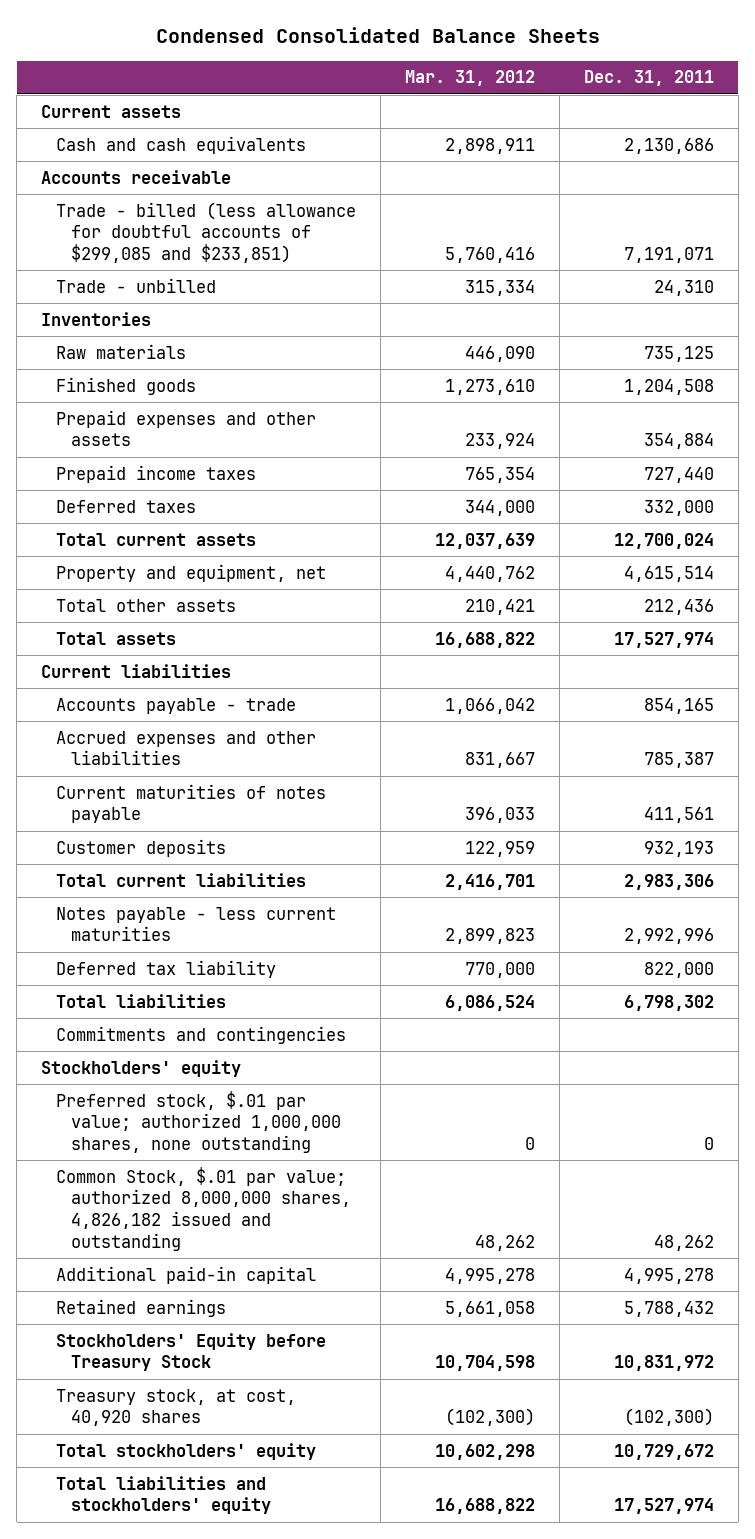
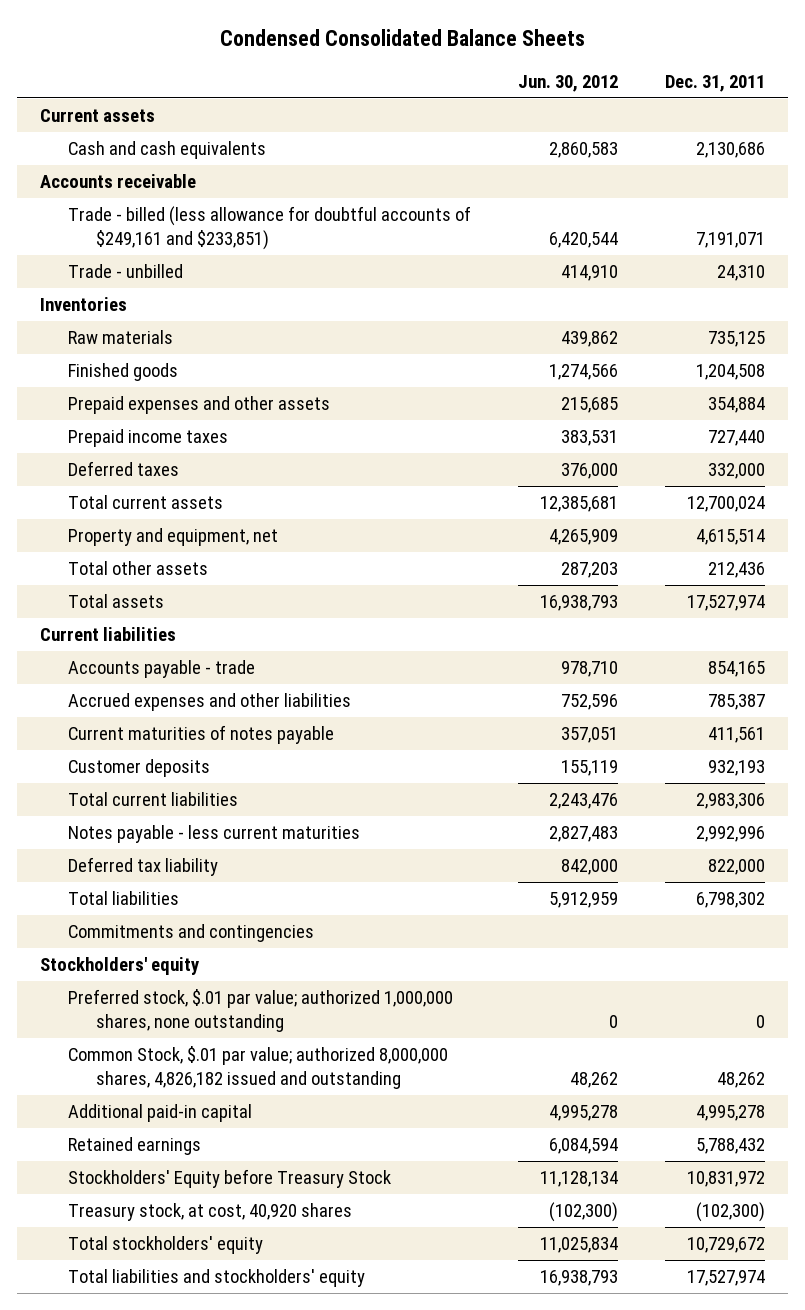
- | Mar. 31, 2012 | Dec. 31, 2011
+ | Jun. 30, 2012 | Dec. 31, 2011
- Trade - billed (less allowance for doubtful accounts of $299,085 and $233,851) | 5,760,416 | 7,191,071
+ Trade - billed (less allowance for doubtful accounts of $249,161 and $233,851) | 6,420,544 | 7,191,071

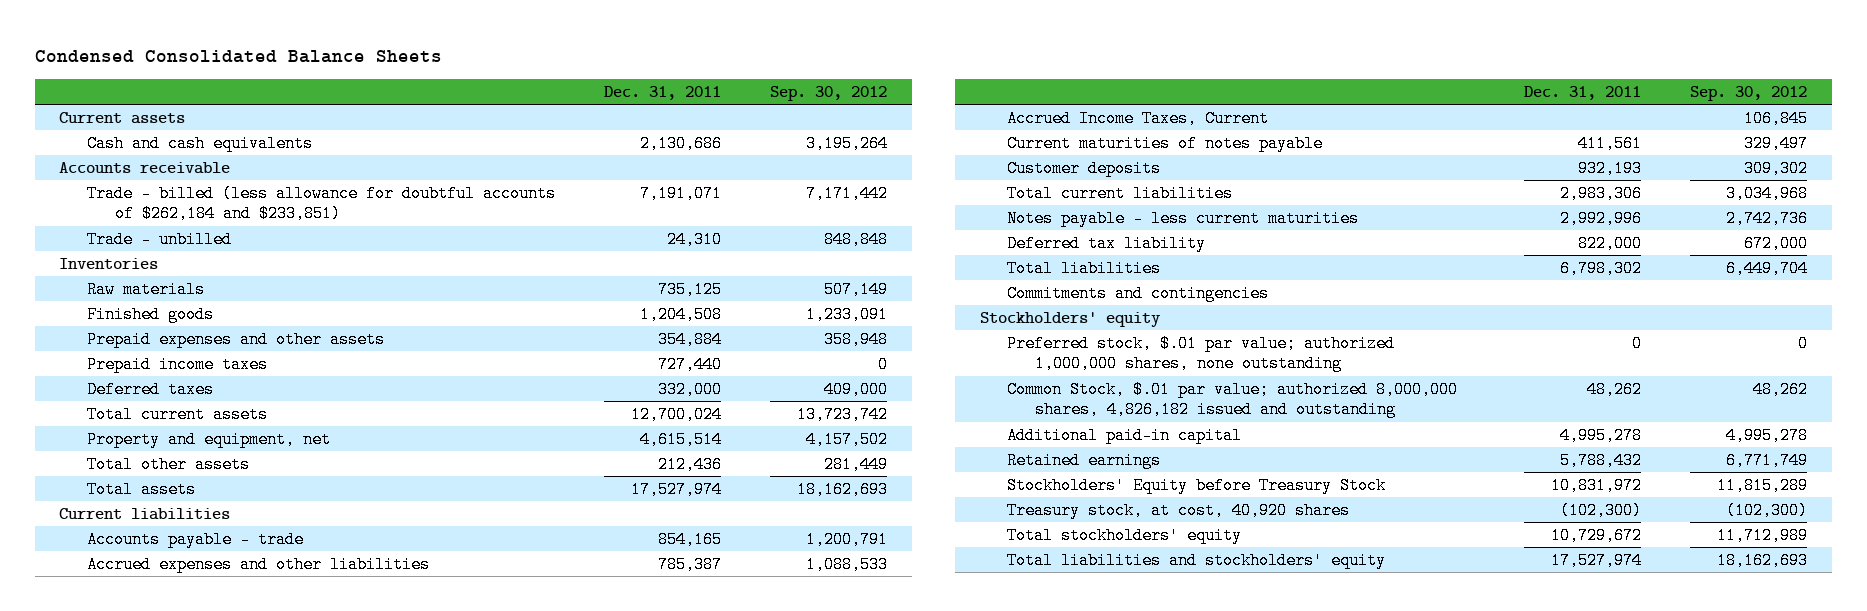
- | Jun. 30, 2012 | Dec. 31, 2011
+ | Dec. 31, 2011 | Sep. 30, 2012
- Trade - billed (less allowance for doubtful accounts of $249,161 and $233,851) | 6,420,544 | 7,191,071
+ Trade - billed (less allowance for doubtful accounts of $262,184 and $233,851) | 7,191,071 | 7,171,442
+ Accrued Income Taxes, Current | | 106,845

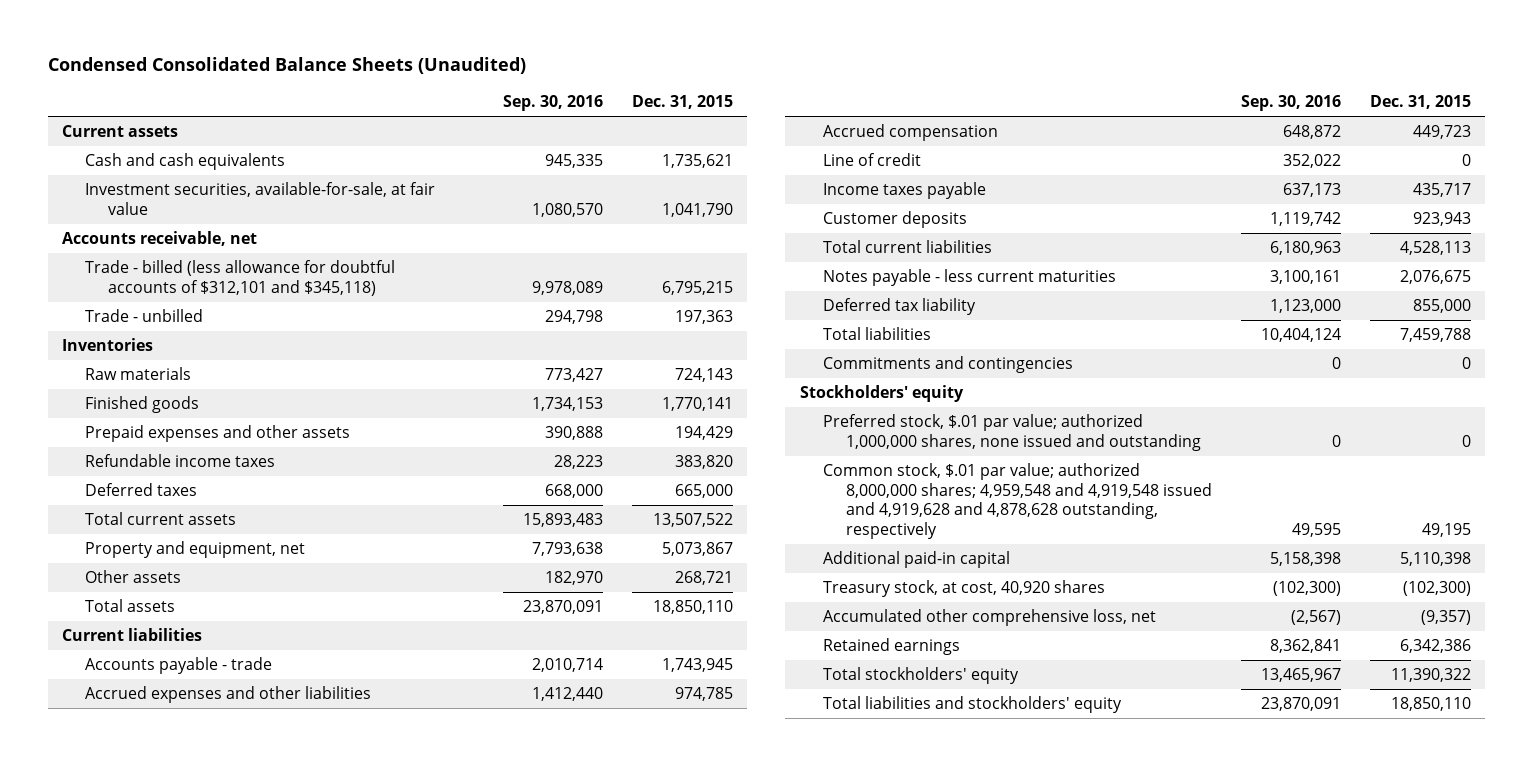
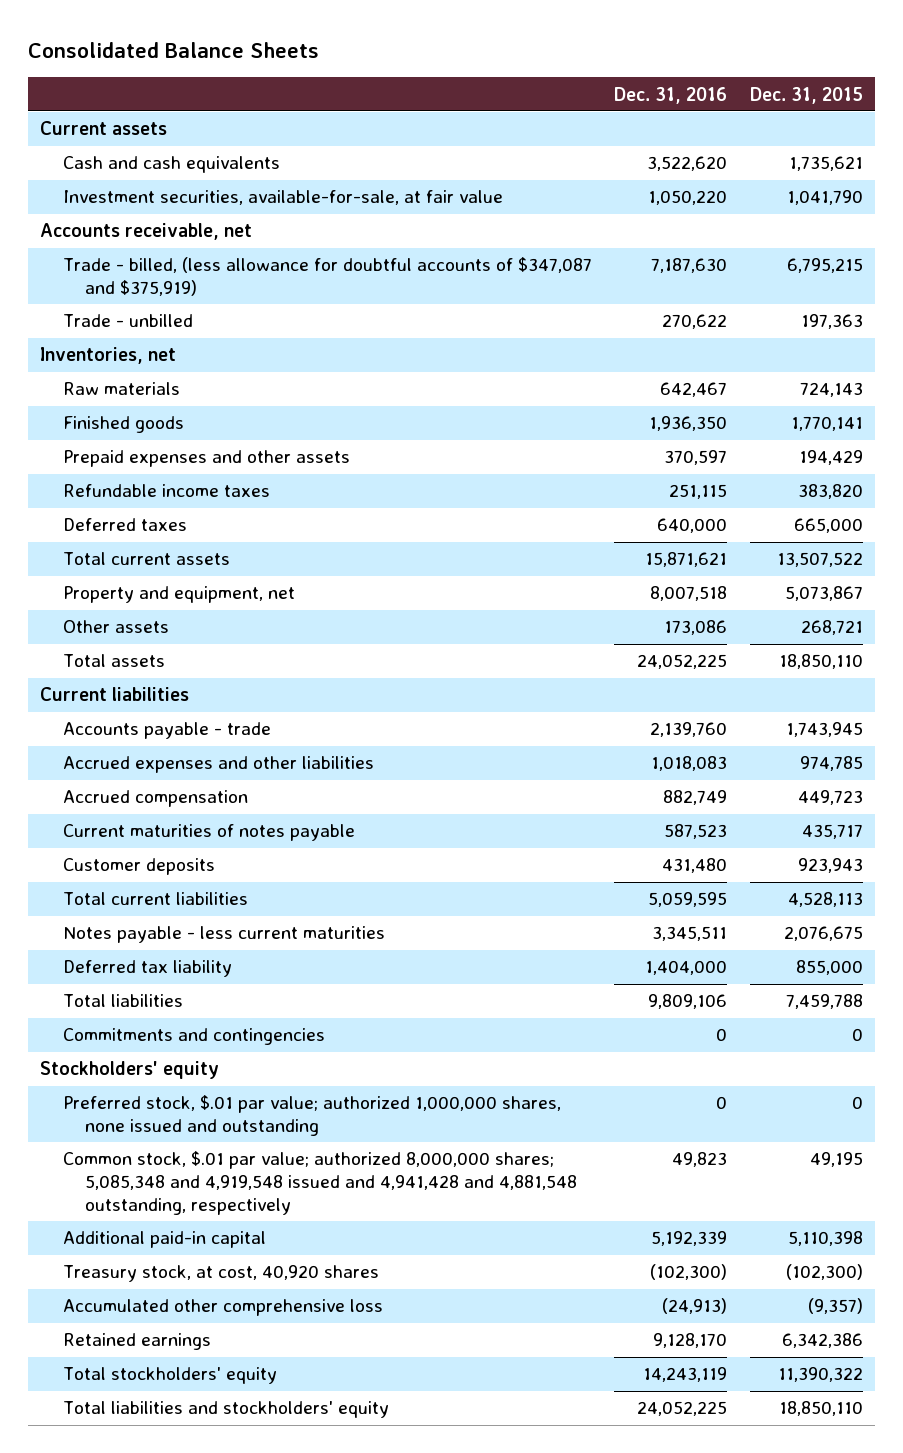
- Condensed Consolidated Balance Sheets (Unaudited)
+ Consolidated Balance Sheets
- | Sep. 30, 2016 | Dec. 31, 2015
+ | Dec. 31, 2016 | Dec. 31, 2015
- Trade - billed (less allowance for doubtful accounts of $312,101 and $345,118) | 9,978,089 | 6,795,215
+ Trade - billed, (less allowance for doubtful accounts of $347,087 and $375,919) | 7,187,630 | 6,795,215
- Inventories
+ Inventories, net
- Line of credit | 352,022 | 0
- Income taxes payable | 637,173 | 435,717
+ Current maturities of notes payable | 587,523 | 435,717
- Common stock, $.01 par value; authorized 8,000,000 shares; 4,959,548 and 4,919,548 issued and 4,919,628 and 4,878,628 outstanding, respectively | 49,595 | 49,195
+ Common stock, $.01 par value; authorized 8,000,000 shares; 5,085,348 and 4,919,548 issued and 4,941,428 and 4,881,548 outstanding, respectively | 49,823 | 49,195
- Accumulated other comprehensive loss, net | (2,567) | (9,357)
+ Accumulated other comprehensive loss | (24,913) | (9,357)

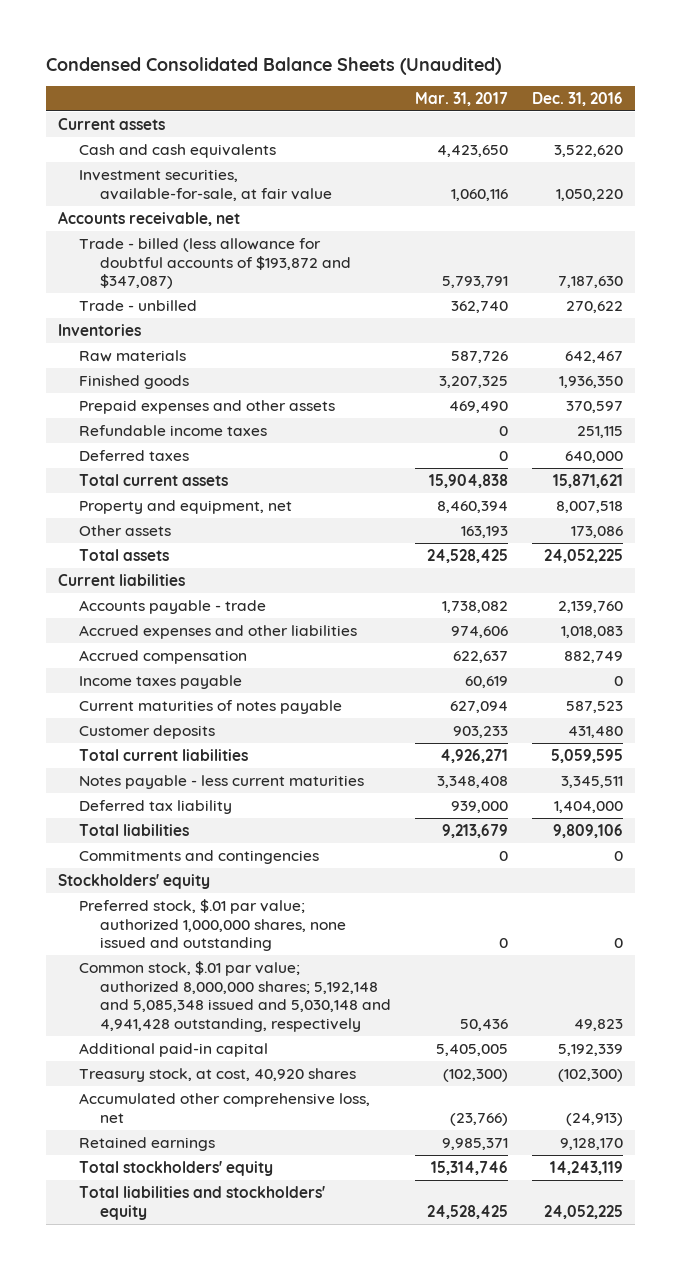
- Consolidated Balance Sheets
+ Condensed Consolidated Balance Sheets (Unaudited)
- | Dec. 31, 2016 | Dec. 31, 2015
+ | Mar. 31, 2017 | Dec. 31, 2016
- Trade - billed, (less allowance for doubtful accounts of $347,087 and $375,919) | 7,187,630 | 6,795,215
+ Trade - billed (less allowance for doubtful accounts of $193,872 and $347,087) | 5,793,791 | 7,187,630
- Inventories, net
+ Inventories
+ Income taxes payable | 60,619 | 0
- Common stock, $.01 par value; authorized 8,000,000 shares; 5,085,348 and 4,919,548 issued and 4,941,428 and 4,881,548 outstanding, respectively | 49,823 | 49,195
+ Common stock, $.01 par value; authorized 8,000,000 shares; 5,192,148 and 5,085,348 issued and 5,030,148 and 4,941,428 outstanding, respectively | 50,436 | 49,823
- Accumulated other comprehensive loss | (24,913) | (9,357)
+ Accumulated other comprehensive loss, net | (23,766) | (24,913)

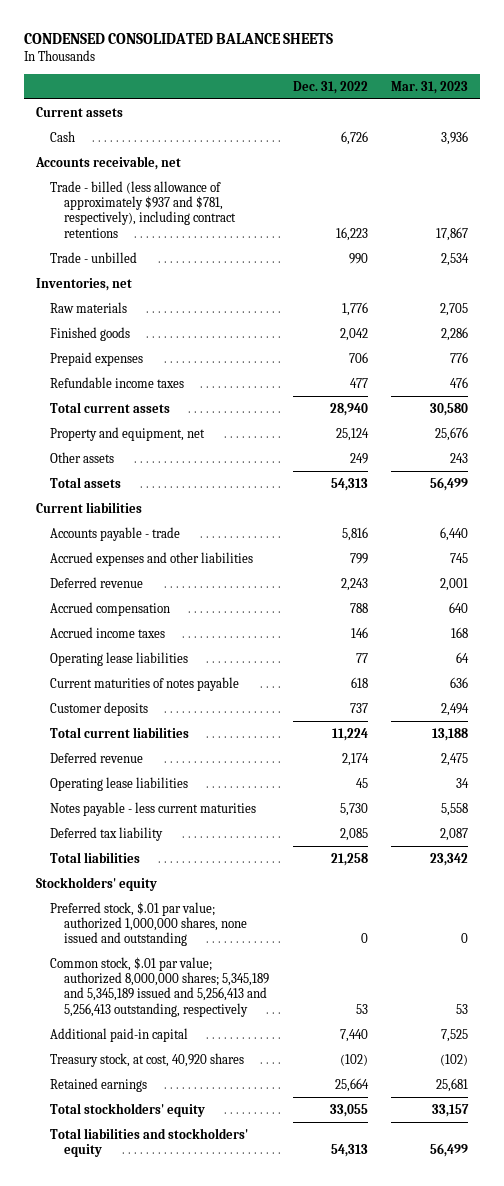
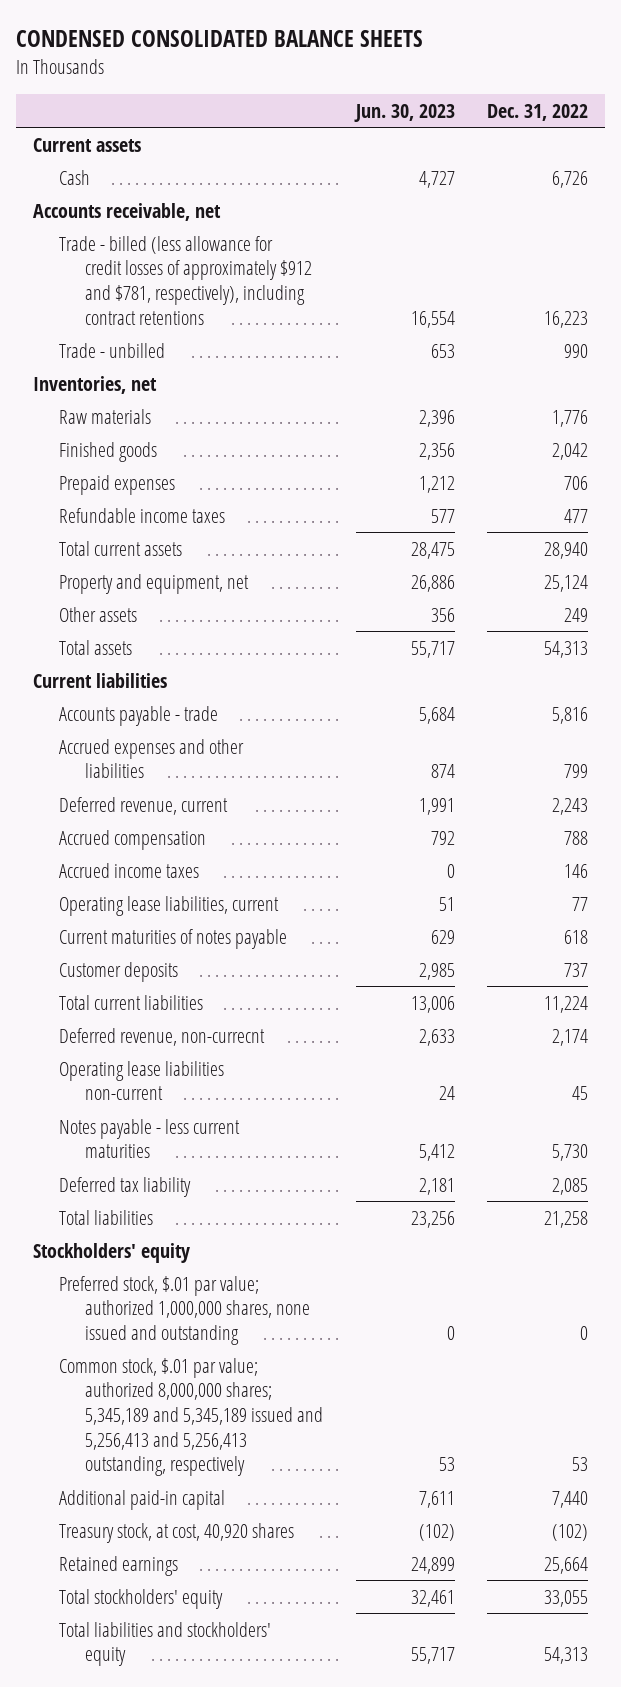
- | Dec. 31, 2022 | Mar. 31, 2023
+ | Jun. 30, 2023 | Dec. 31, 2022
- Trade - billed (less allowance of approximately $937 and $781, respectively), including contract retentions | 16,223 | 17,867
+ Trade - billed (less allowance for credit losses of approximately $912 and $781, respectively), including contract retentions | 16,554 | 16,223
- Deferred revenue | 2,243 | 2,001
+ Deferred revenue, current | 1,991 | 2,243
- Operating lease liabilities | 77 | 64
+ Operating lease liabilities, current | 51 | 77
- Deferred revenue | 2,174 | 2,475
- Operating lease liabilities | 45 | 34
+ Deferred revenue, non-currecnt | 2,633 | 2,174
+ Operating lease liabilities non-current | 24 | 45

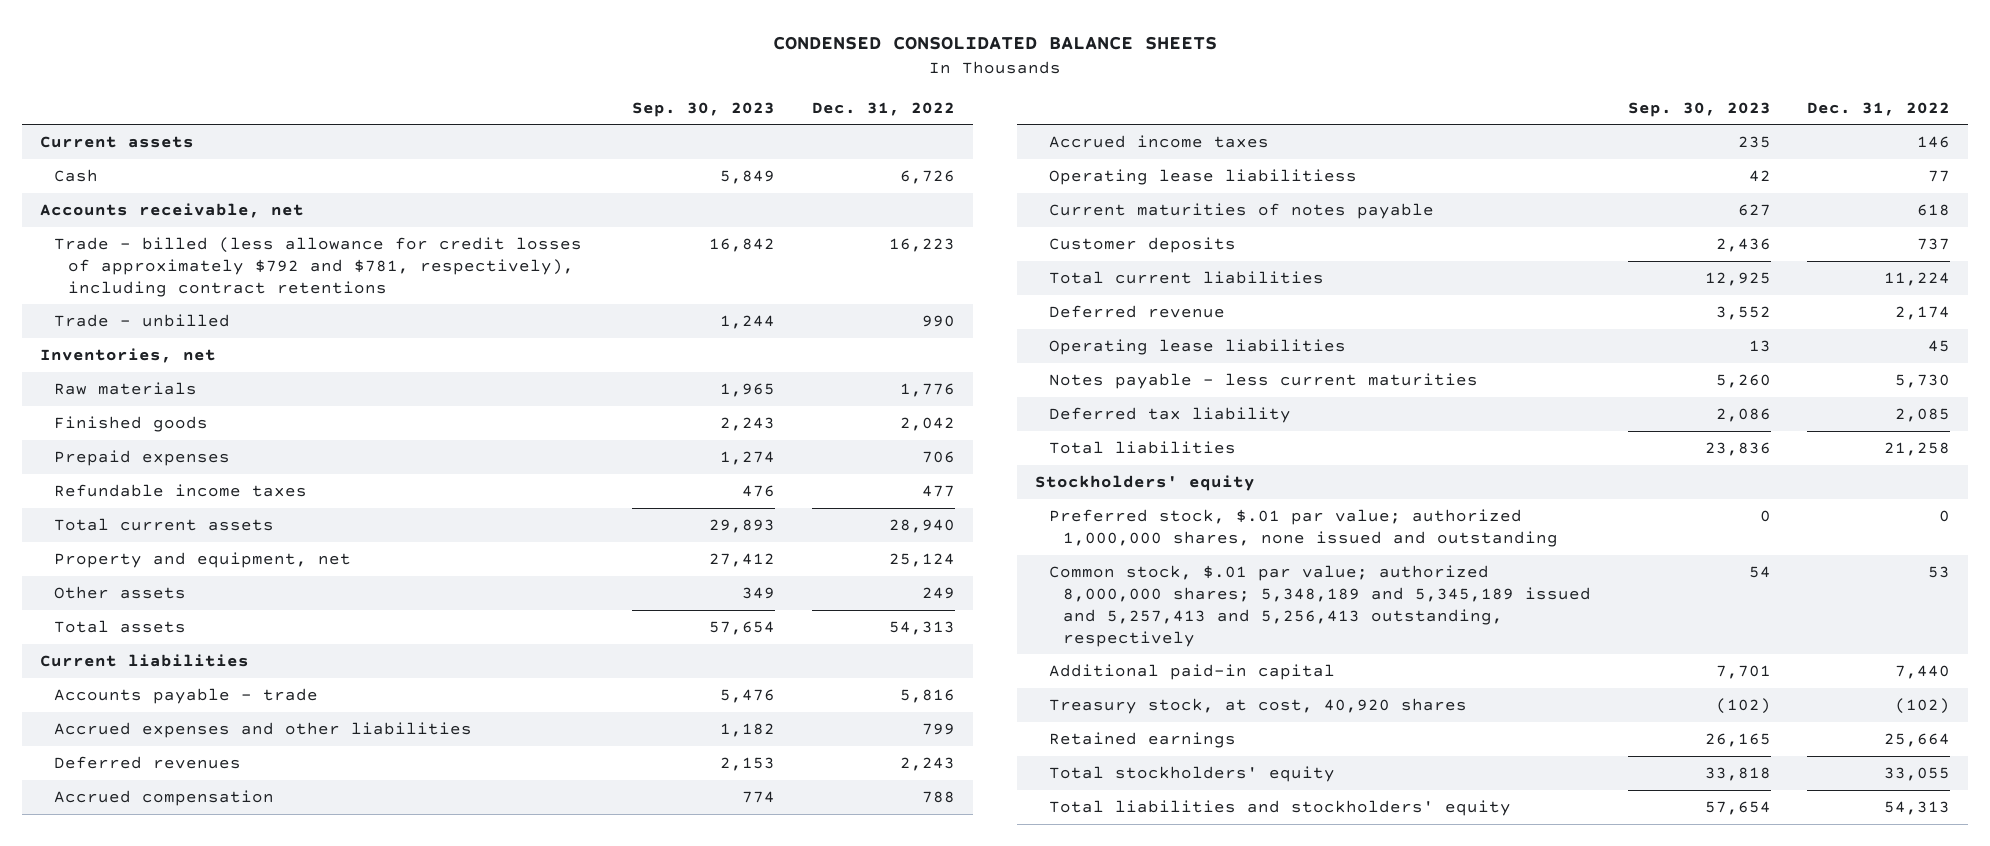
- | Jun. 30, 2023 | Dec. 31, 2022
+ | Sep. 30, 2023 | Dec. 31, 2022
- Trade - billed (less allowance for credit losses of approximately $912 and $781, respectively), including contract retentions | 16,554 | 16,223
+ Trade - billed (less allowance for credit losses of approximately $792 and $781, respectively), including contract retentions | 16,842 | 16,223
- Deferred revenue, current | 1,991 | 2,243
+ Deferred revenues | 2,153 | 2,243
- Operating lease liabilities, current | 51 | 77
+ Operating lease liabilitiess | 42 | 77
- Deferred revenue, non-currecnt | 2,633 | 2,174
- Operating lease liabilities non-current | 24 | 45
+ Deferred revenue | 3,552 | 2,174
+ Operating lease liabilities | 13 | 45
- Common stock, $.01 par value; authorized 8,000,000 shares; 5,345,189 and 5,345,189 issued and 5,256,413 and 5,256,413 outstanding, respectively | 53 | 53
+ Common stock, $.01 par value; authorized 8,000,000 shares; 5,348,189 and 5,345,189 issued and 5,257,413 and 5,256,413 outstanding, respectively | 54 | 53

